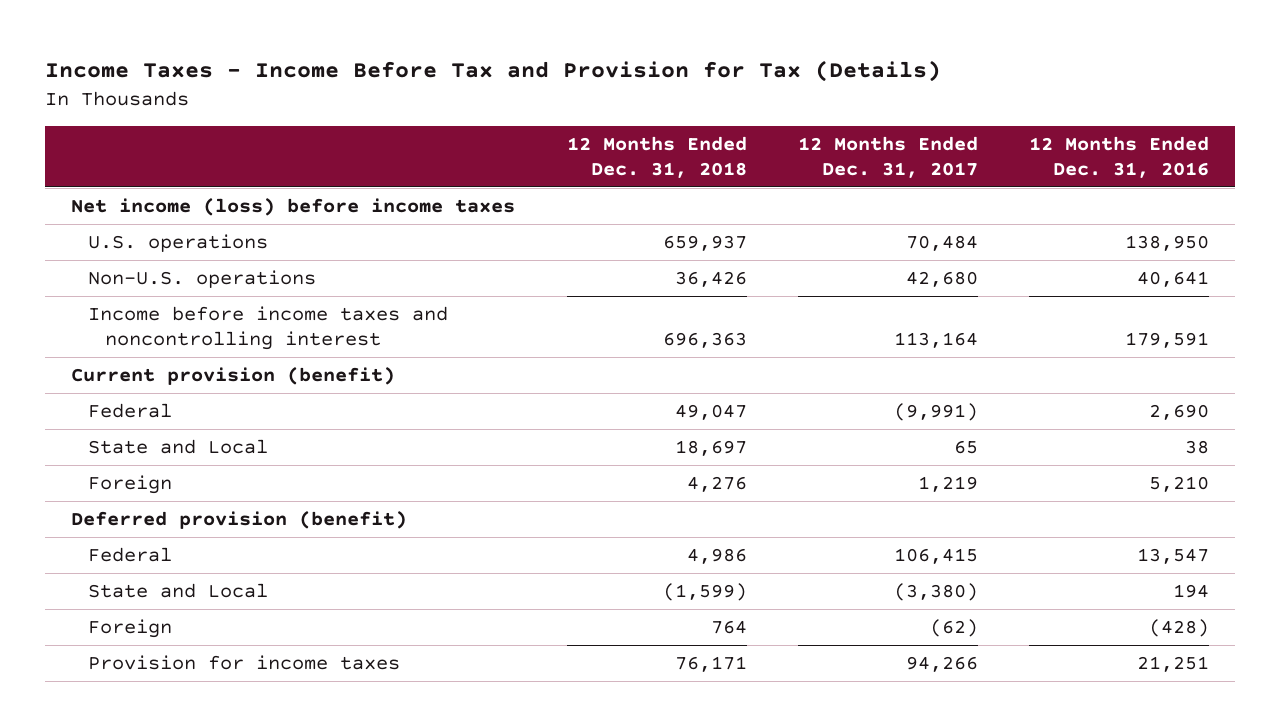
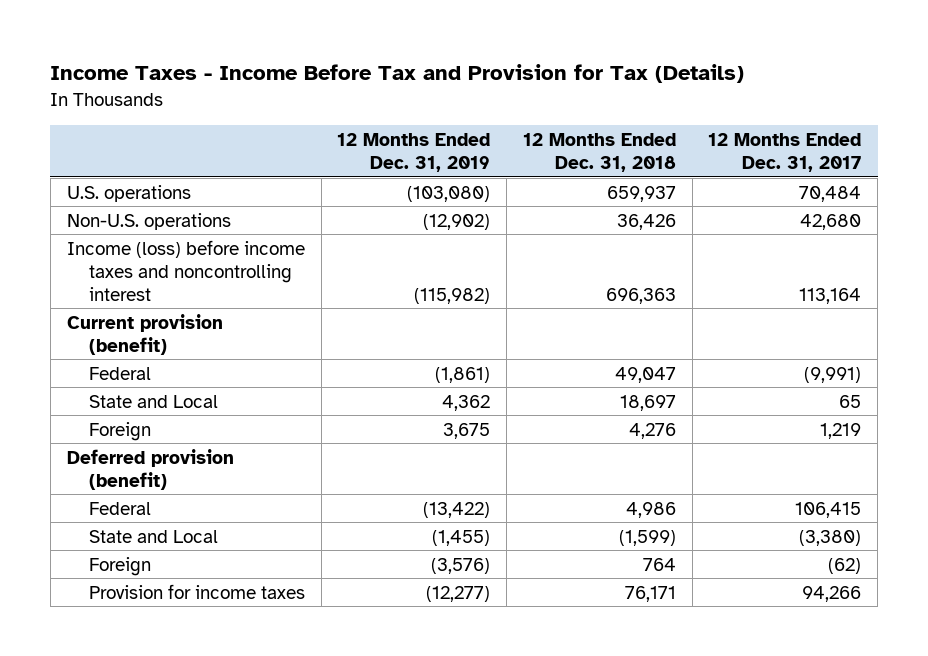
- | 12 Months Ended Dec. 31, 2018 | 12 Months Ended Dec. 31, 2017 | 12 Months Ended Dec. 31, 2016
+ | 12 Months Ended Dec. 31, 2019 | 12 Months Ended Dec. 31, 2018 | 12 Months Ended Dec. 31, 2017
- Net income (loss) before income taxes
- Income before income taxes and noncontrolling interest | 696,363 | 113,164 | 179,591
+ Income (loss) before income taxes and noncontrolling interest | (115,982) | 696,363 | 113,164

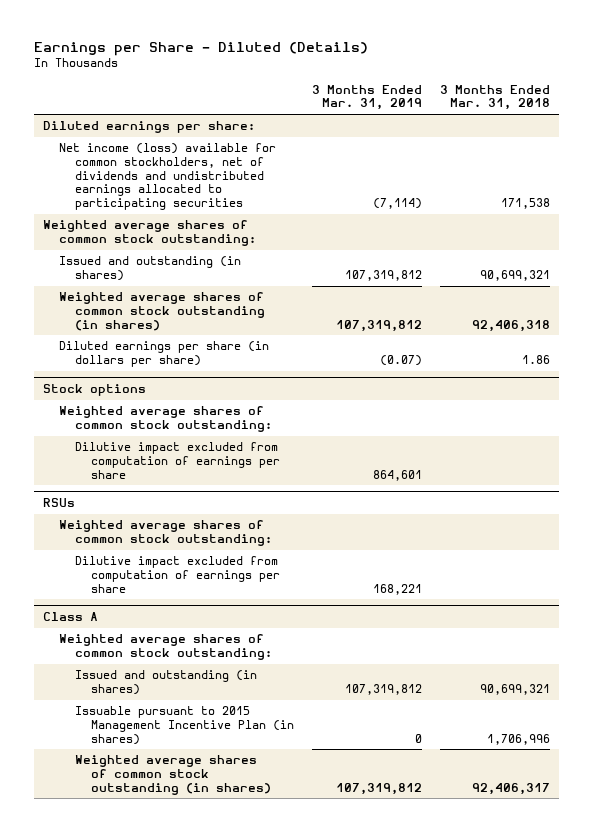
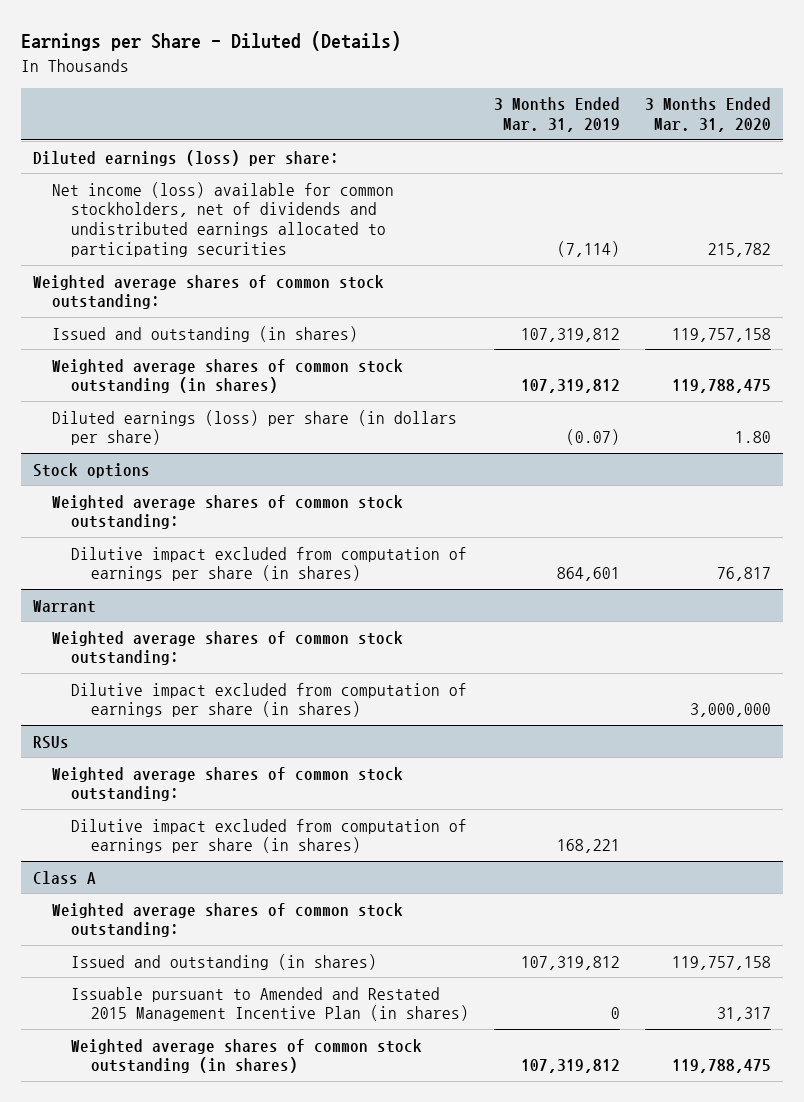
- | 3 Months Ended Mar. 31, 2019 | 3 Months Ended Mar. 31, 2018
+ | 3 Months Ended Mar. 31, 2019 | 3 Months Ended Mar. 31, 2020
- Diluted earnings per share:
+ Diluted earnings (loss) per share:
- Diluted earnings per share (in dollars per share) | (0.07) | 1.86
+ Diluted earnings (loss) per share (in dollars per share) | (0.07) | 1.80
@ Stock options
- Dilutive impact excluded from computation of earnings per share | 864,601 |
+ Dilutive impact excluded from computation of earnings per share (in shares) | 864,601 | 76,817
+ Warrant
+ Weighted average shares of common stock outstanding:
+ Dilutive impact excluded from computation of earnings per share (in shares) | | 3,000,000
@ RSUs
- Dilutive impact excluded from computation of earnings per share | 168,221 |
+ Dilutive impact excluded from computation of earnings per share (in shares) | 168,221 |
@ Class A
- Issuable pursuant to 2015 Management Incentive Plan (in shares) | 0 | 1,706,996
+ Issuable pursuant to Amended and Restated 2015 Management Incentive Plan (in shares) | 0 | 31,317

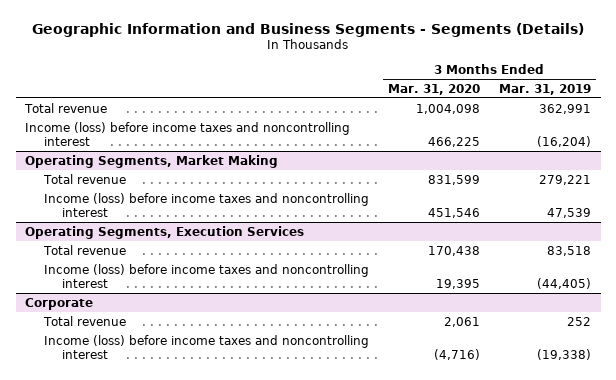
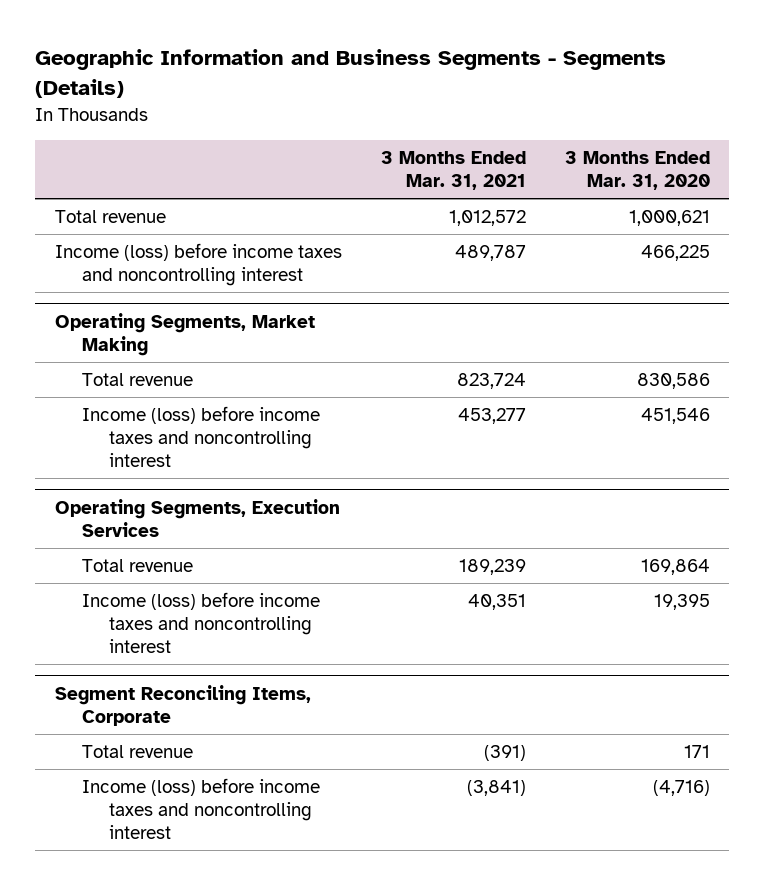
- | 3 Months Ended Mar. 31, 2020 | 3 Months Ended Mar. 31, 2019
+ | 3 Months Ended Mar. 31, 2021 | 3 Months Ended Mar. 31, 2020
- Total revenue | 1,004,098 | 362,991
+ Total revenue | 1,012,572 | 1,000,621
@ Operating Segments, Market Making
- Total revenue | 831,599 | 279,221
+ Total revenue | 823,724 | 830,586
@ Operating Segments, Execution Services
- Total revenue | 170,438 | 83,518
+ Total revenue | 189,239 | 169,864
- Corporate
- Total revenue | 2,061 | 252
+ Segment Reconciling Items, Corporate
+ Total revenue | (391) | 171

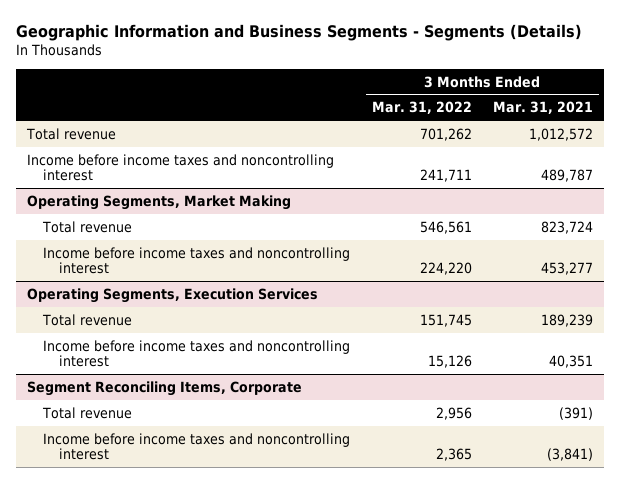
- | 3 Months Ended Mar. 31, 2021 | 3 Months Ended Mar. 31, 2020
+ | 3 Months Ended Mar. 31, 2022 | 3 Months Ended Mar. 31, 2021
- Income (loss) before income taxes and noncontrolling interest | 489,787 | 466,225
+ Income before income taxes and noncontrolling interest | 241,711 | 489,787
@ Operating Segments, Market Making
- Income (loss) before income taxes and noncontrolling interest | 453,277 | 451,546
+ Income before income taxes and noncontrolling interest | 224,220 | 453,277
@ Operating Segments, Execution Services
- Income (loss) before income taxes and noncontrolling interest | 40,351 | 19,395
+ Income before income taxes and noncontrolling interest | 15,126 | 40,351
@ Segment Reconciling Items, Corporate
- Income (loss) before income taxes and noncontrolling interest | (3,841) | (4,716)
+ Income before income taxes and noncontrolling interest | 2,365 | (3,841)

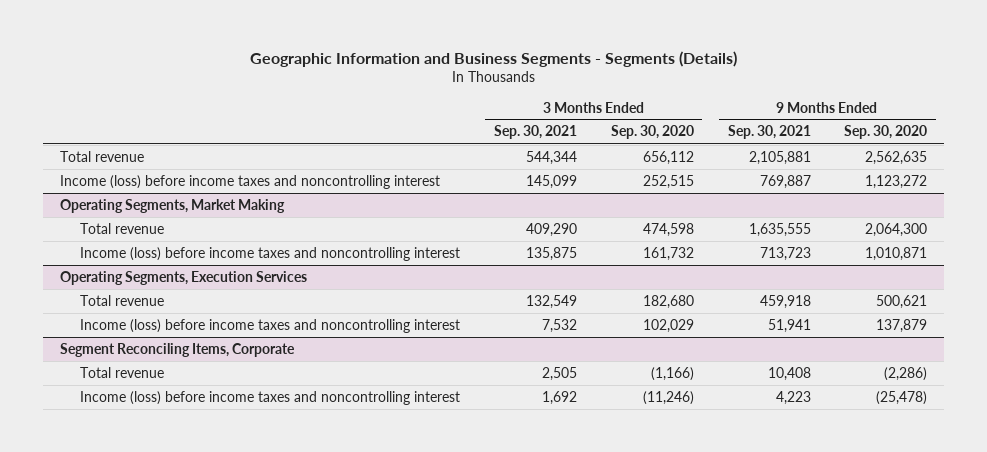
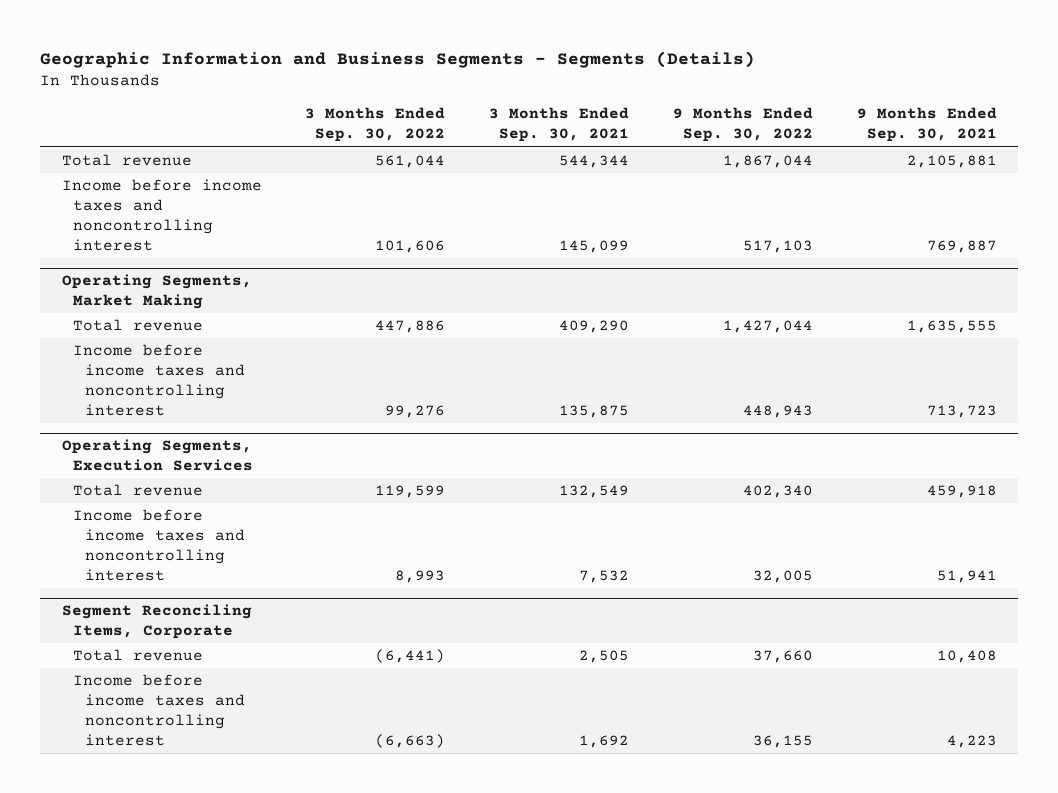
- | 3 Months Ended Sep. 30, 2021 | 3 Months Ended Sep. 30, 2020 | 9 Months Ended Sep. 30, 2021 | 9 Months Ended Sep. 30, 2020
+ | 3 Months Ended Sep. 30, 2022 | 3 Months Ended Sep. 30, 2021 | 9 Months Ended Sep. 30, 2022 | 9 Months Ended Sep. 30, 2021
- Income (loss) before income taxes and noncontrolling interest | 145,099 | 252,515 | 769,887 | 1,123,272
+ Income before income taxes and noncontrolling interest | 101,606 | 145,099 | 517,103 | 769,887
@ Operating Segments, Market Making
- Income (loss) before income taxes and noncontrolling interest | 135,875 | 161,732 | 713,723 | 1,010,871
+ Income before income taxes and noncontrolling interest | 99,276 | 135,875 | 448,943 | 713,723
@ Operating Segments, Execution Services
- Income (loss) before income taxes and noncontrolling interest | 7,532 | 102,029 | 51,941 | 137,879
+ Income before income taxes and noncontrolling interest | 8,993 | 7,532 | 32,005 | 51,941
@ Segment Reconciling Items, Corporate
- Income (loss) before income taxes and noncontrolling interest | 1,692 | (11,246) | 4,223 | (25,478)
+ Income before income taxes and noncontrolling interest | (6,663) | 1,692 | 36,155 | 4,223

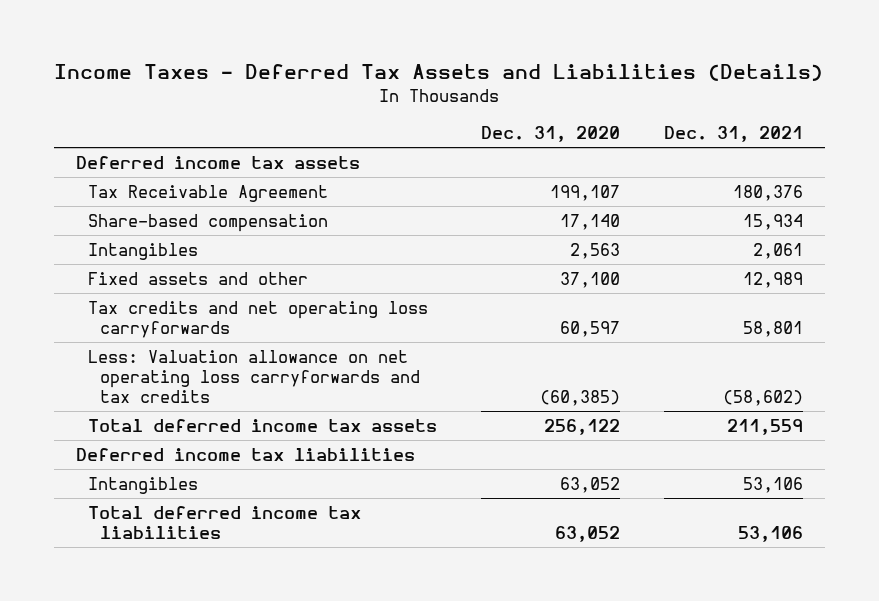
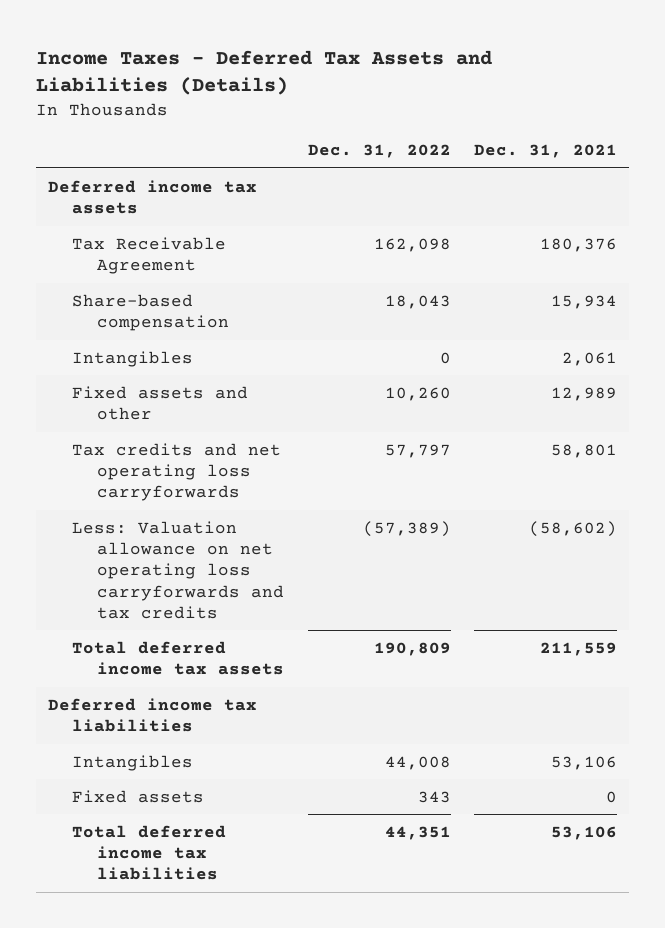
- | Dec. 31, 2020 | Dec. 31, 2021
+ | Dec. 31, 2022 | Dec. 31, 2021
+ Fixed assets | 343 | 0

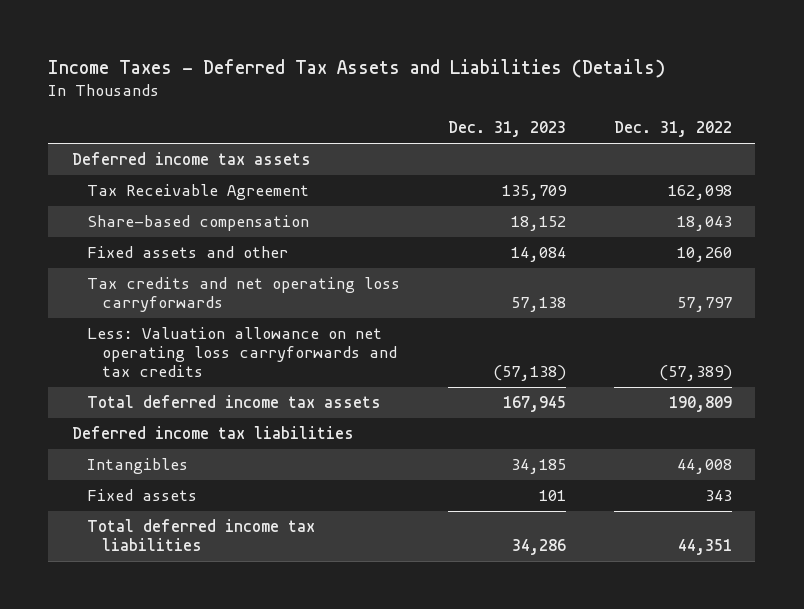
- | Dec. 31, 2022 | Dec. 31, 2021
+ | Dec. 31, 2023 | Dec. 31, 2022
- Intangibles | 0 | 2,061

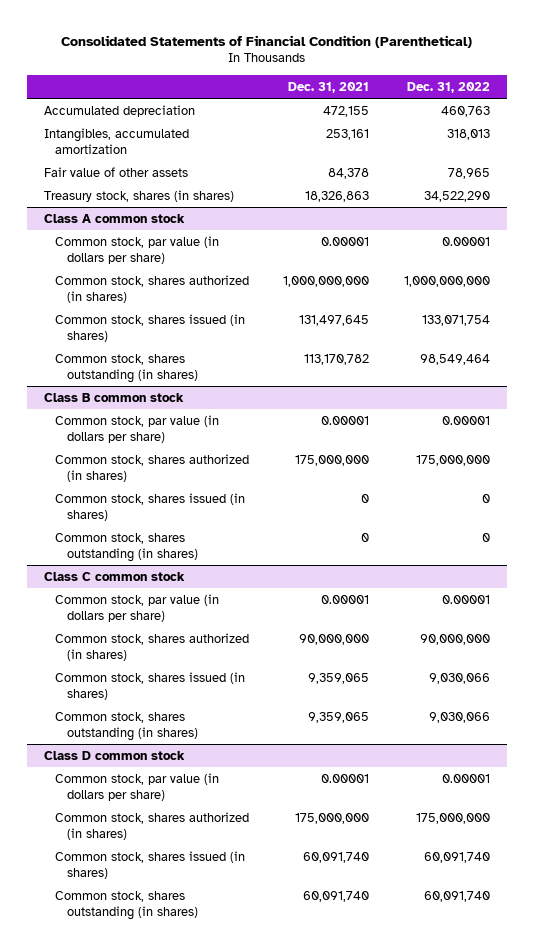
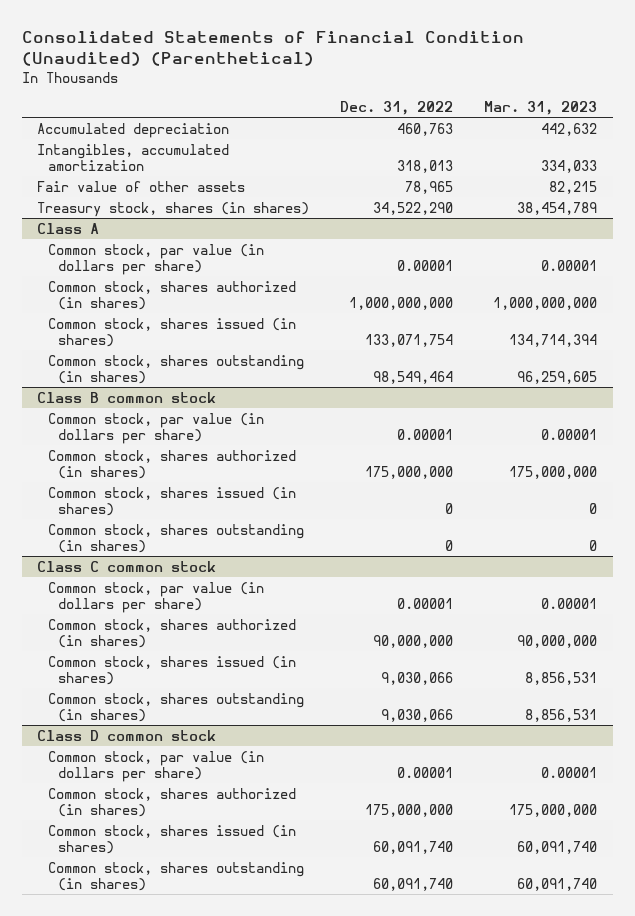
- Consolidated Statements of Financial Condition (Parenthetical)
+ Consolidated Statements of Financial Condition (Unaudited) (Parenthetical)
- | Dec. 31, 2021 | Dec. 31, 2022
+ | Dec. 31, 2022 | Mar. 31, 2023
- Class A common stock
+ Class A

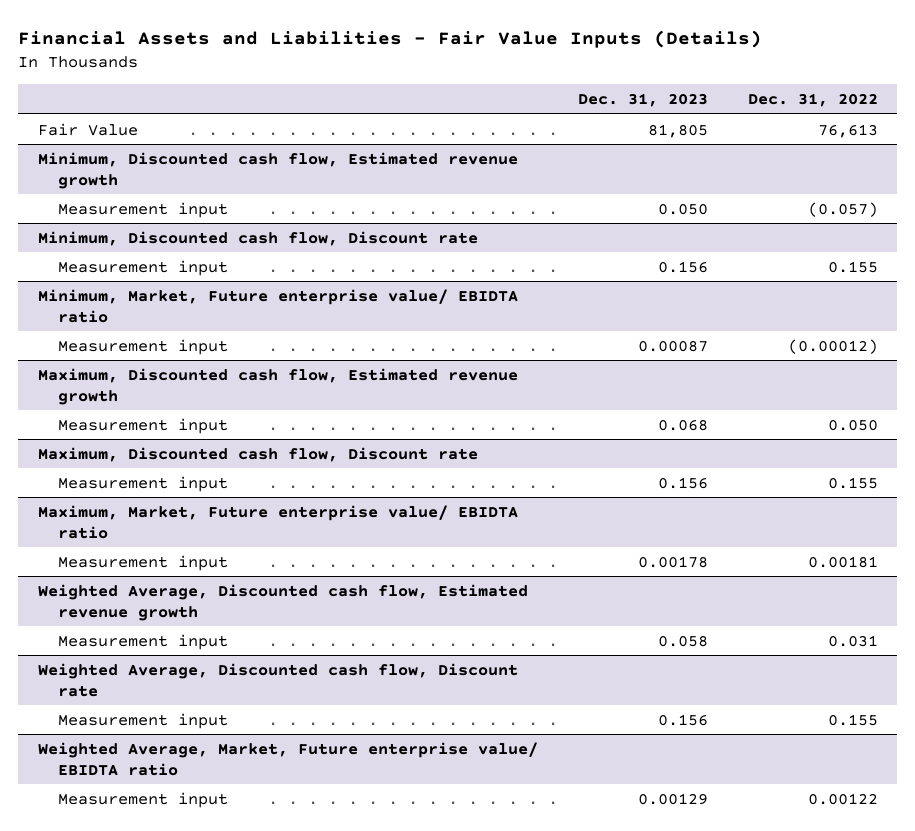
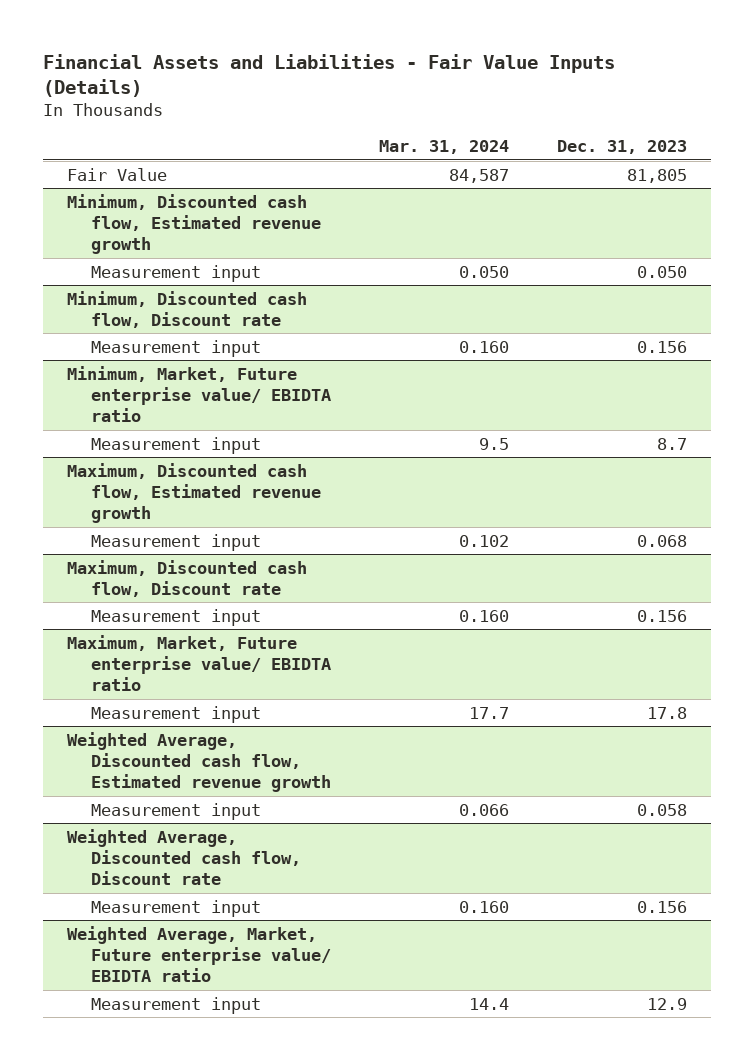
- | Dec. 31, 2023 | Dec. 31, 2022
+ | Mar. 31, 2024 | Dec. 31, 2023
@ Minimum, Market, Future enterprise value/ EBIDTA ratio
- Measurement input | 0.00087 | (0.00012)
+ Measurement input | 9.5 | 8.7
@ Maximum, Market, Future enterprise value/ EBIDTA ratio
- Measurement input | 0.00178 | 0.00181
+ Measurement input | 17.7 | 17.8
@ Weighted Average, Market, Future enterprise value/ EBIDTA ratio
- Measurement input | 0.00129 | 0.00122
+ Measurement input | 14.4 | 12.9

